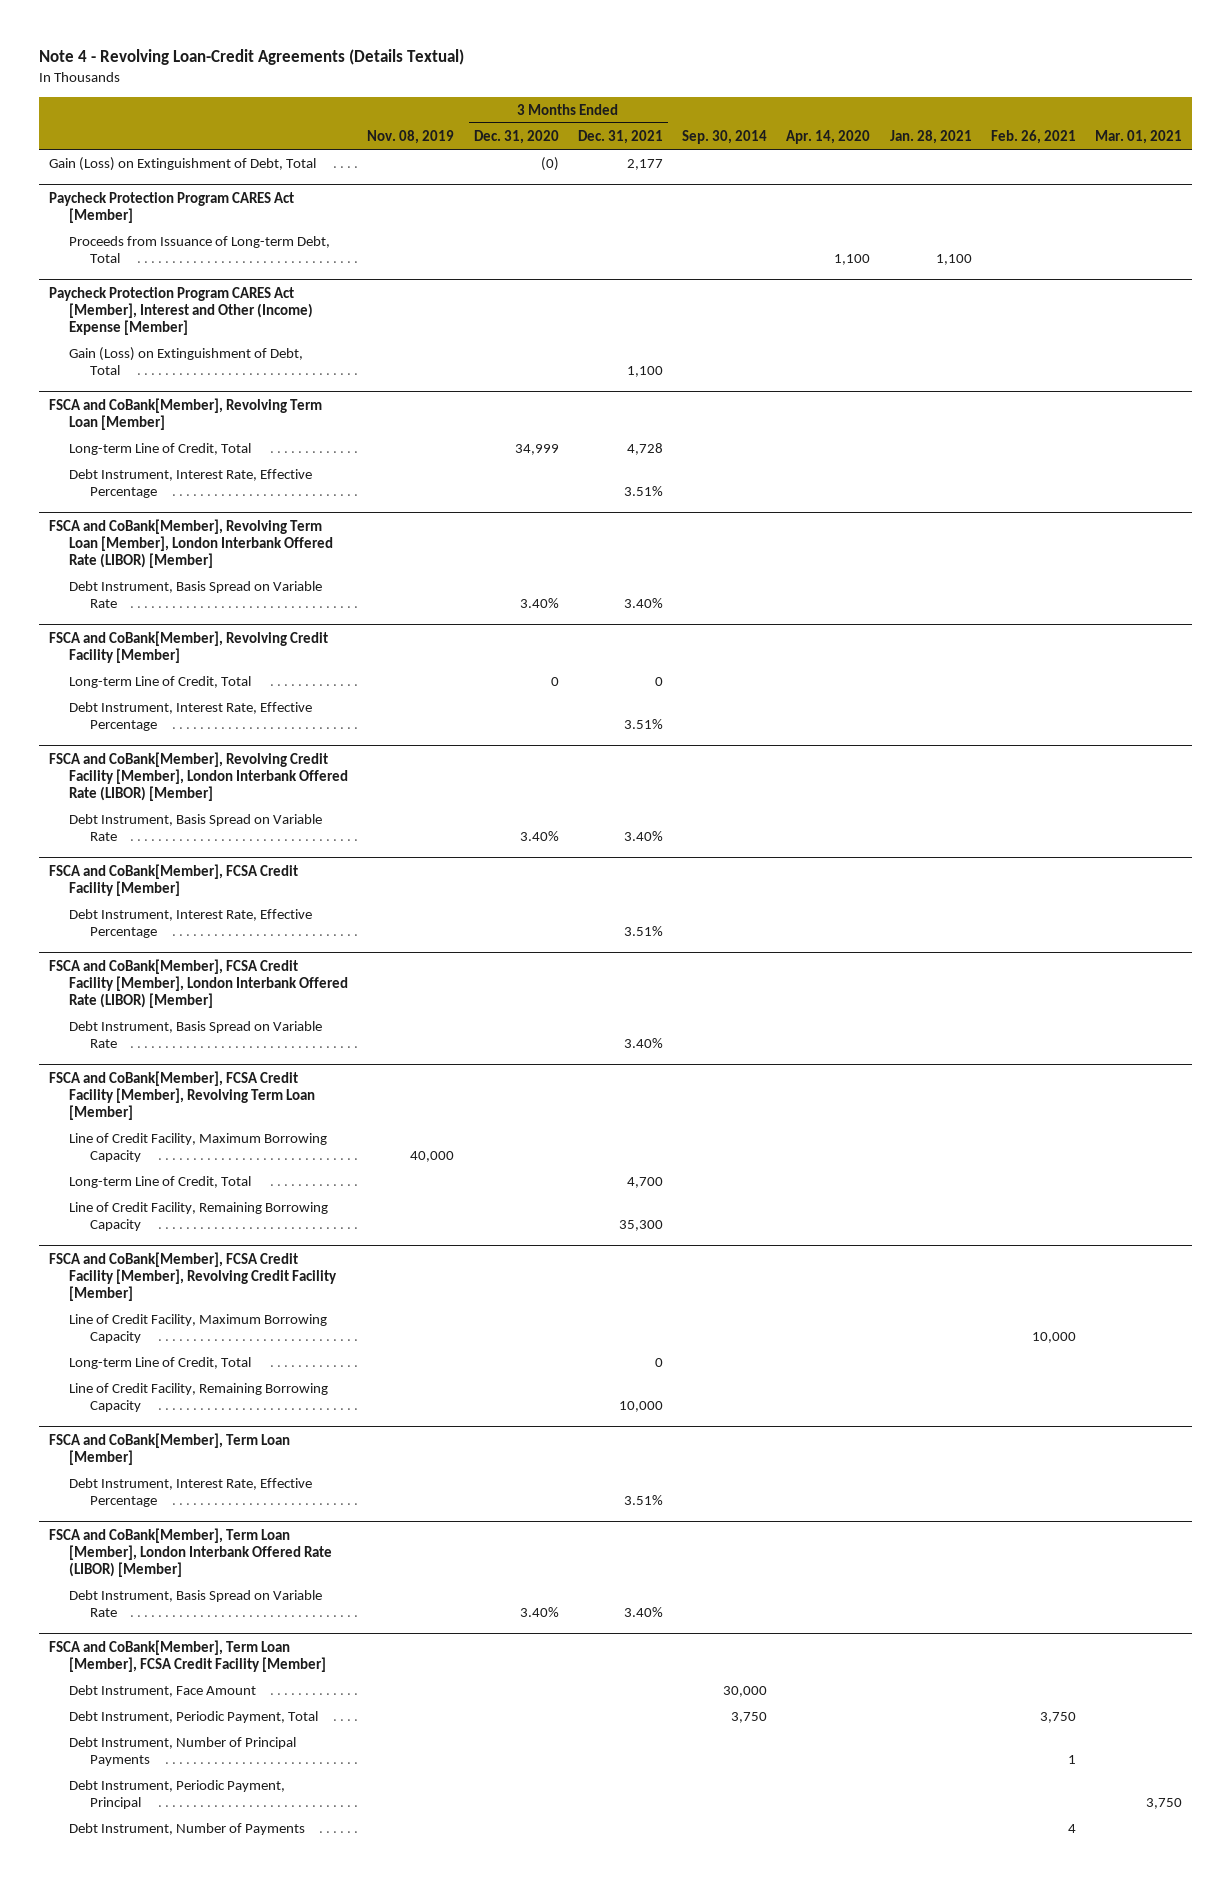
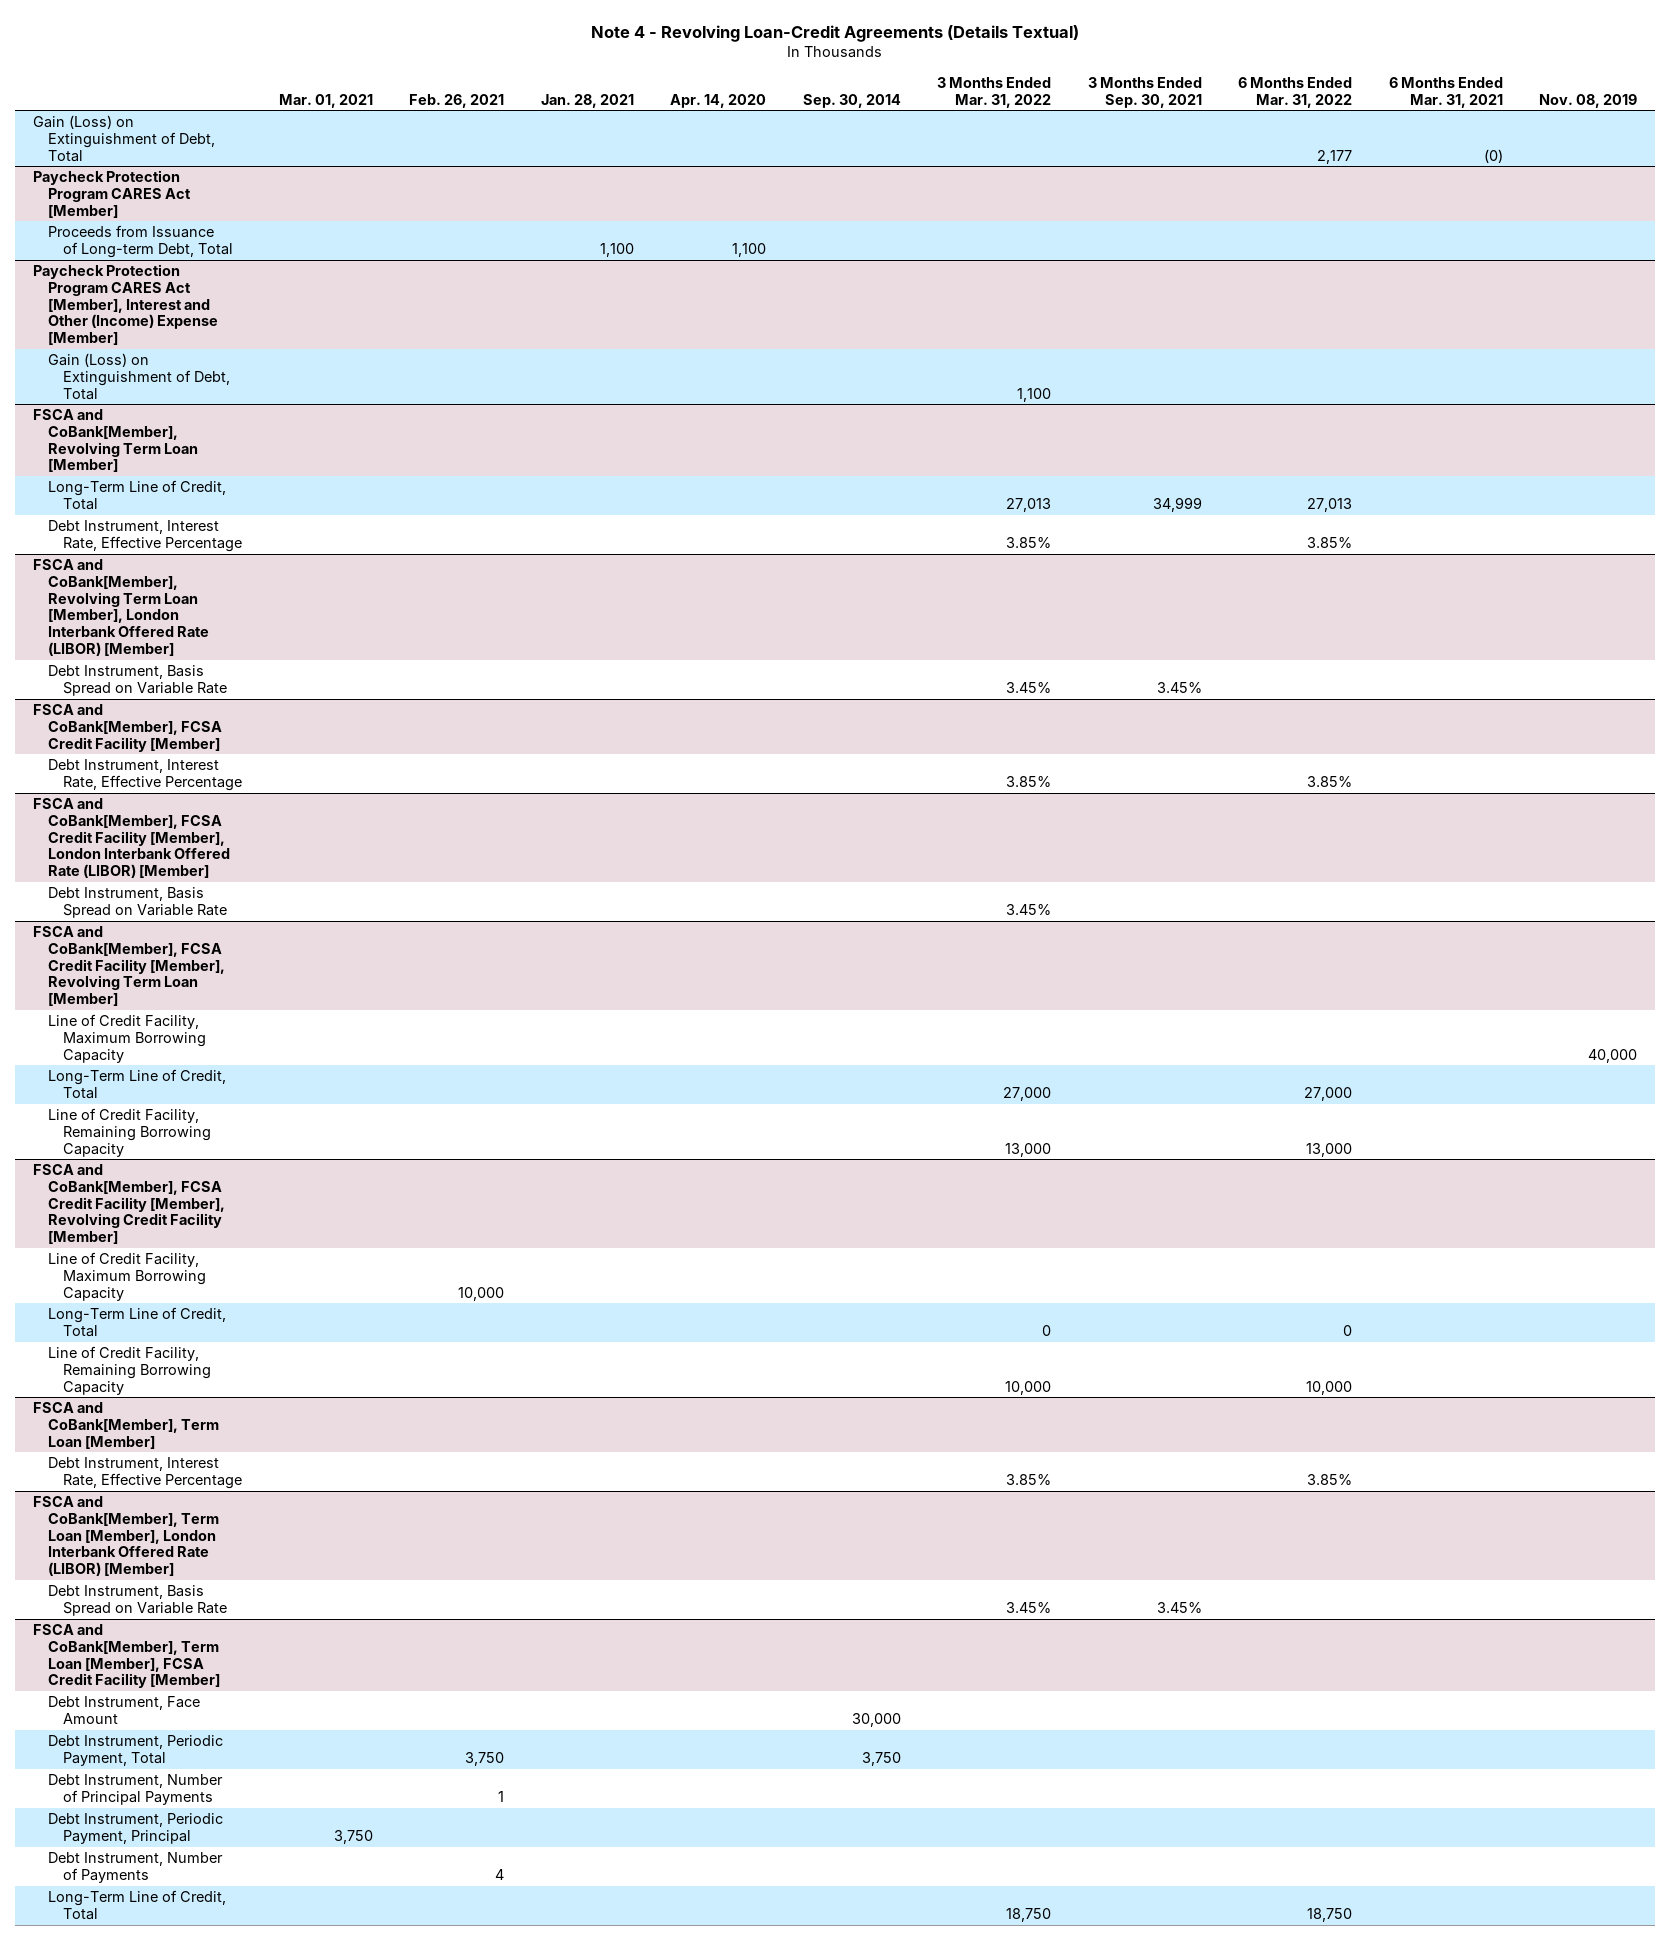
- | Nov. 08, 2019 | 3 Months Ended Dec. 31, 2020 | 3 Months Ended Dec. 31, 2021 | Sep. 30, 2014 | Apr. 14, 2020 | Jan. 28, 2021 | Feb. 26, 2021 | Mar. 01, 2021
+ | Mar. 01, 2021 | Feb. 26, 2021 | Jan. 28, 2021 | Apr. 14, 2020 | Sep. 30, 2014 | 3 Months Ended Mar. 31, 2022 | 3 Months Ended Sep. 30, 2021 | 6 Months Ended Mar. 31, 2022 | 6 Months Ended Mar. 31, 2021 | Nov. 08, 2019
@ FSCA and CoBank[Member], Revolving Term Loan [Member]
- Long-term Line of Credit, Total | | 34,999 | 4,728 | | | | |
+ Long-Term Line of Credit, Total | | | | | | 27,013 | 34,999 | 27,013 | |
- FSCA and CoBank[Member], Revolving Credit Facility [Member]
- Long-term Line of Credit, Total | | 0 | 0 | | | | |
- Debt Instrument, Interest Rate, Effective Percentage | | | 3.51% | | | | |
- FSCA and CoBank[Member], Revolving Credit Facility [Member], London Interbank Offered Rate (LIBOR) [Member]
- Debt Instrument, Basis Spread on Variable Rate | | 3.40% | 3.40% | | | | |
@ FSCA and CoBank[Member], FCSA Credit Facility [Member], Revolving Term Loan [Member]
- Long-term Line of Credit, Total | | | 4,700 | | | | |
+ Long-Term Line of Credit, Total | | | | | | 27,000 | | 27,000 | |
@ FSCA and CoBank[Member], FCSA Credit Facility [Member], Revolving Credit Facility [Member]
- Long-term Line of Credit, Total | | | 0 | | | | |
+ Long-Term Line of Credit, Total | | | | | | 0 | | 0 | |
@ FSCA and CoBank[Member], Term Loan [Member], FCSA Credit Facility [Member]
+ Long-Term Line of Credit, Total | | | | | | 18,750 | | 18,750 | |

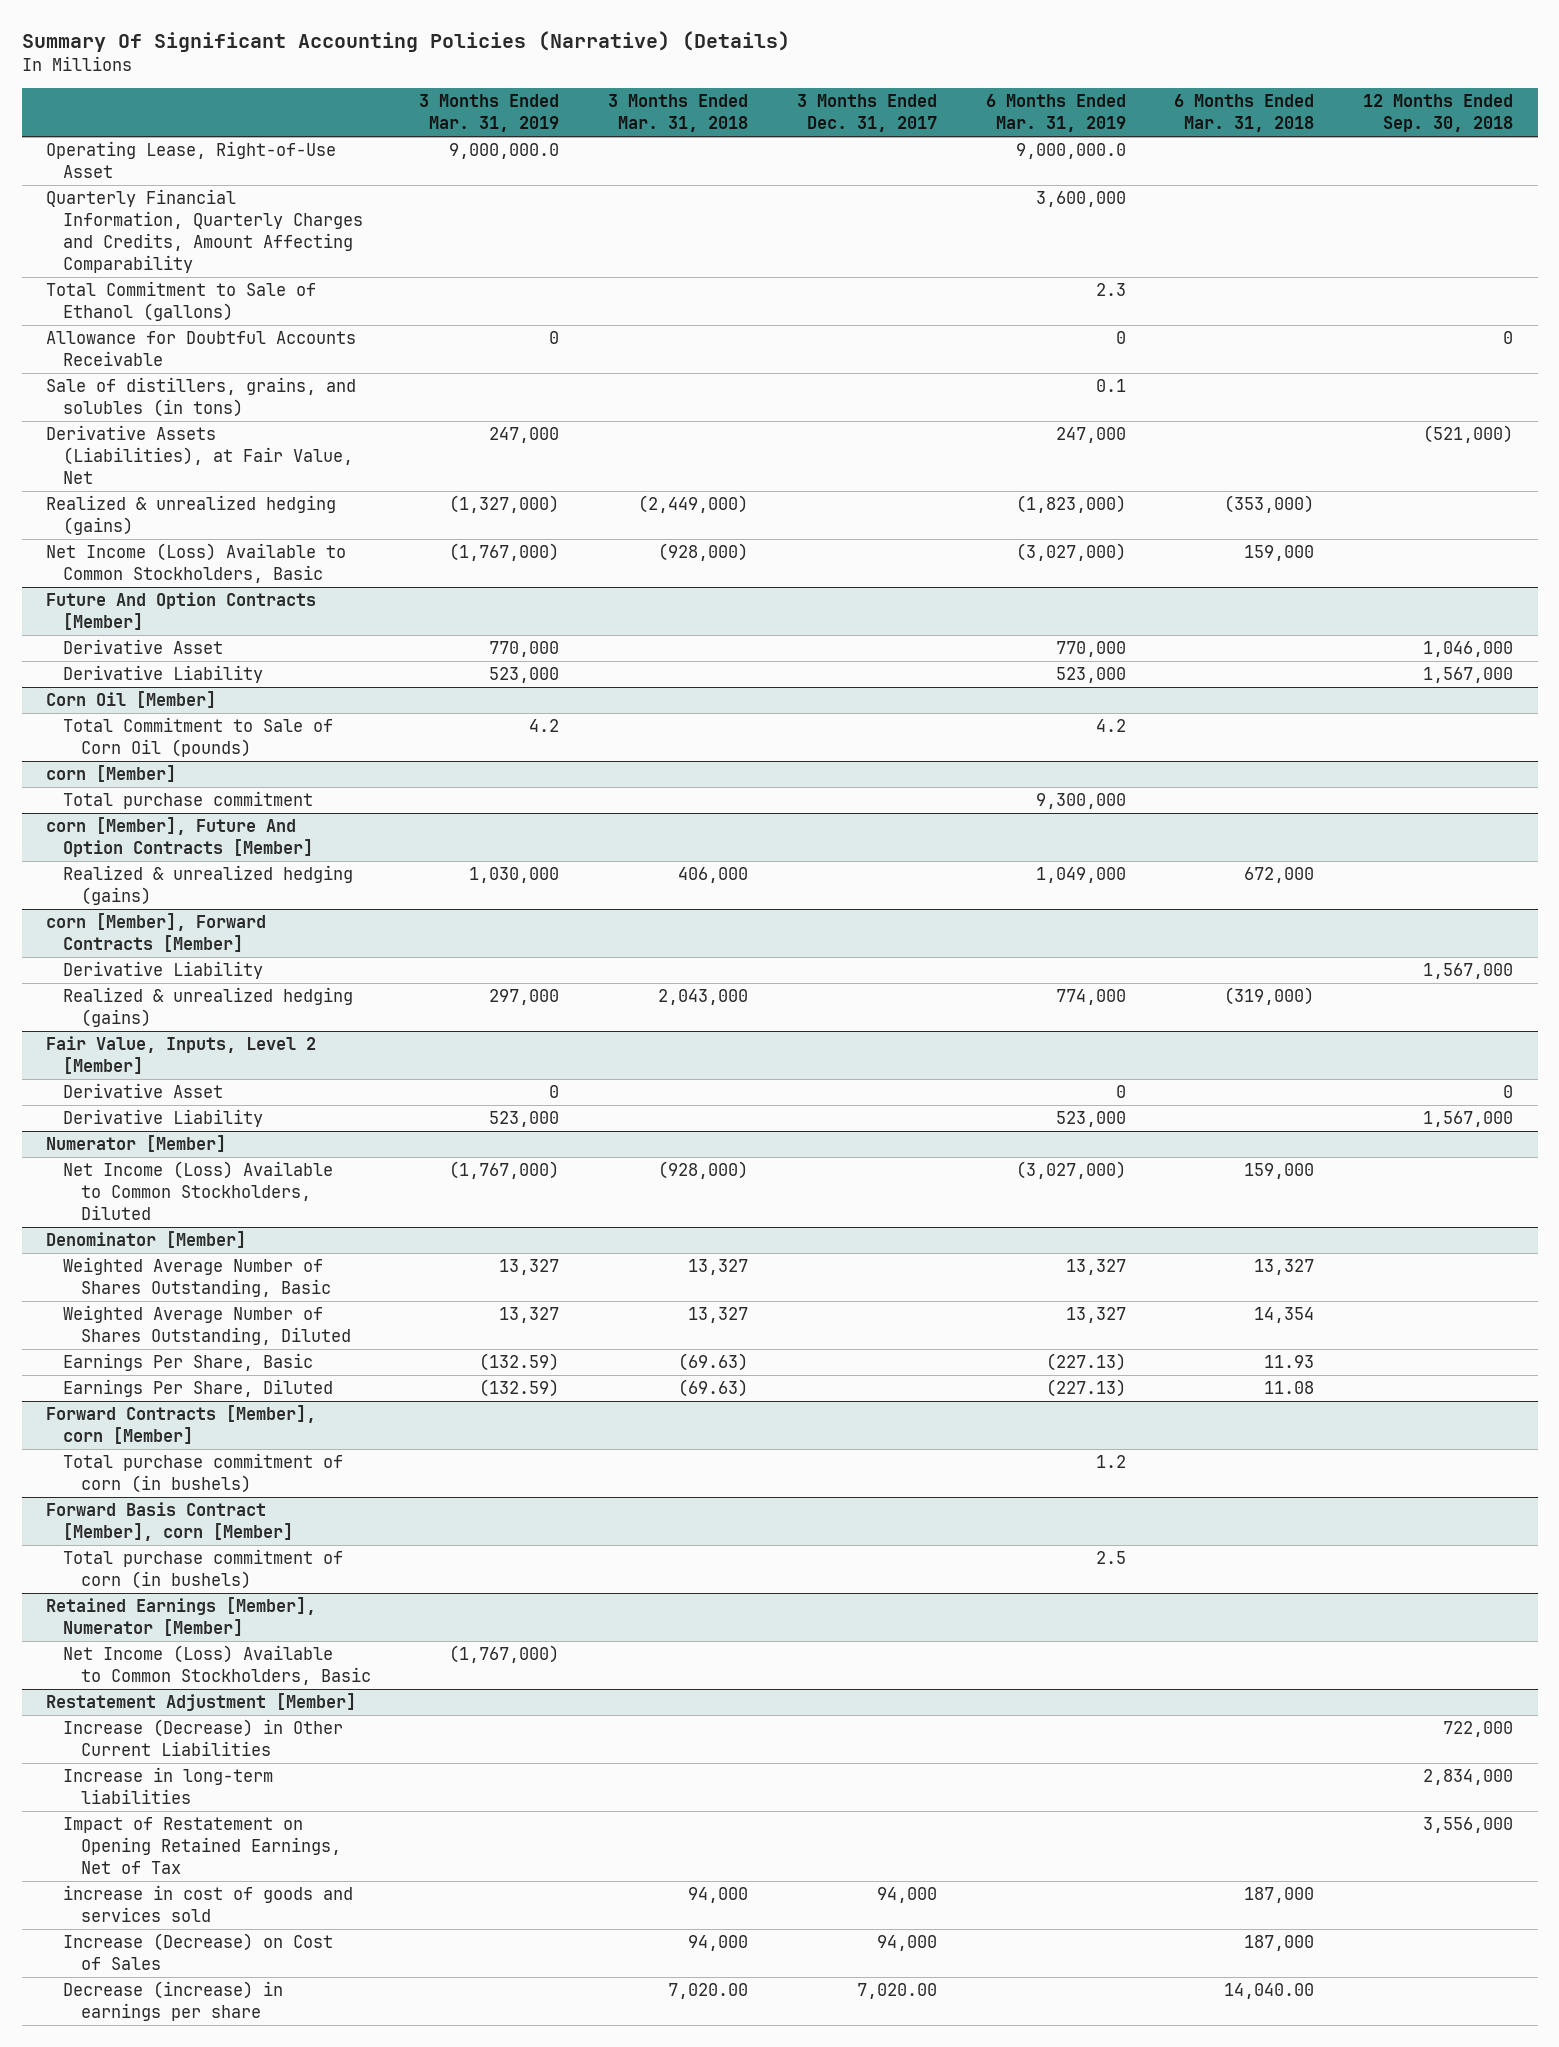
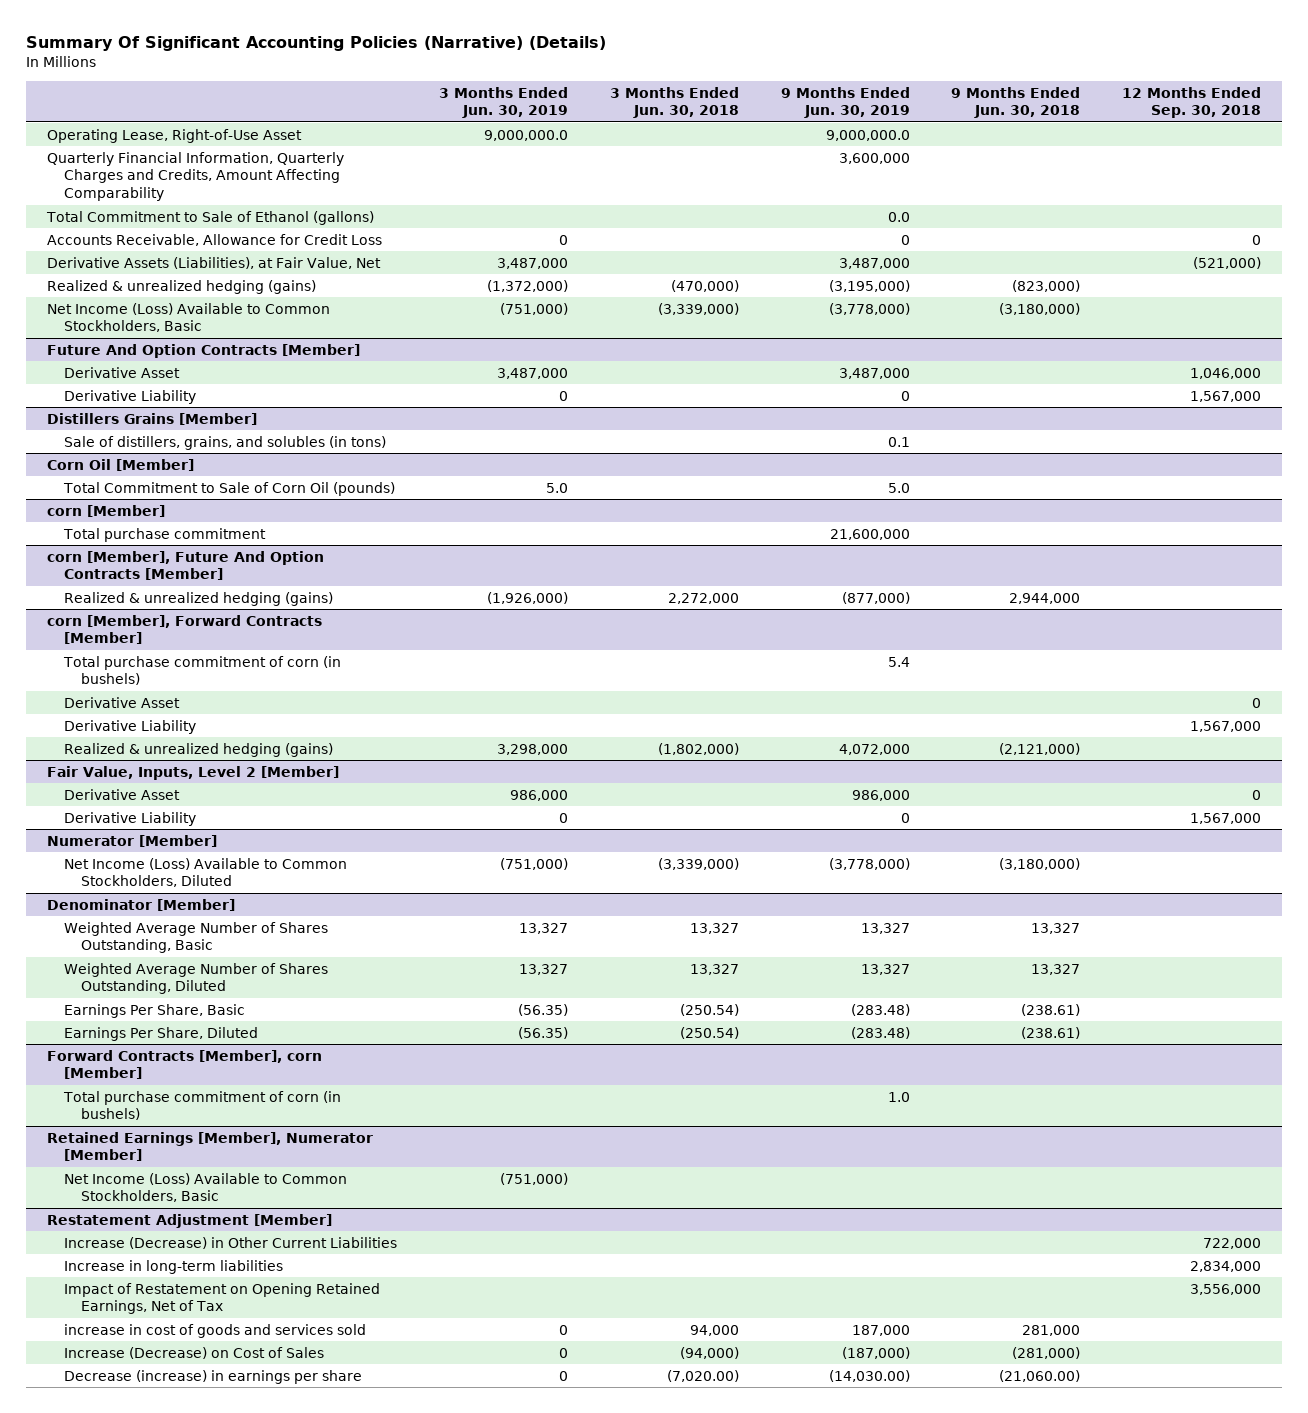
- | 3 Months Ended Mar. 31, 2019 | 3 Months Ended Mar. 31, 2018 | 3 Months Ended Dec. 31, 2017 | 6 Months Ended Mar. 31, 2019 | 6 Months Ended Mar. 31, 2018 | 12 Months Ended Sep. 30, 2018
+ | 3 Months Ended Jun. 30, 2019 | 3 Months Ended Jun. 30, 2018 | 9 Months Ended Jun. 30, 2019 | 9 Months Ended Jun. 30, 2018 | 12 Months Ended Sep. 30, 2018
- Allowance for Doubtful Accounts Receivable | 0 | | | 0 | | 0
- Sale of distillers, grains, and solubles (in tons) | | | | 0.1 | |
+ Accounts Receivable, Allowance for Credit Loss | 0 | | 0 | | 0
+ Distillers Grains [Member]
+ Sale of distillers, grains, and solubles (in tons) | | | 0.1 | |
@ corn [Member], Forward Contracts [Member]
+ Total purchase commitment of corn (in bushels) | | | 5.4 | |
+ Derivative Asset | | | | | 0
- Forward Basis Contract [Member], corn [Member]
- Total purchase commitment of corn (in bushels) | | | | 2.5 | |

